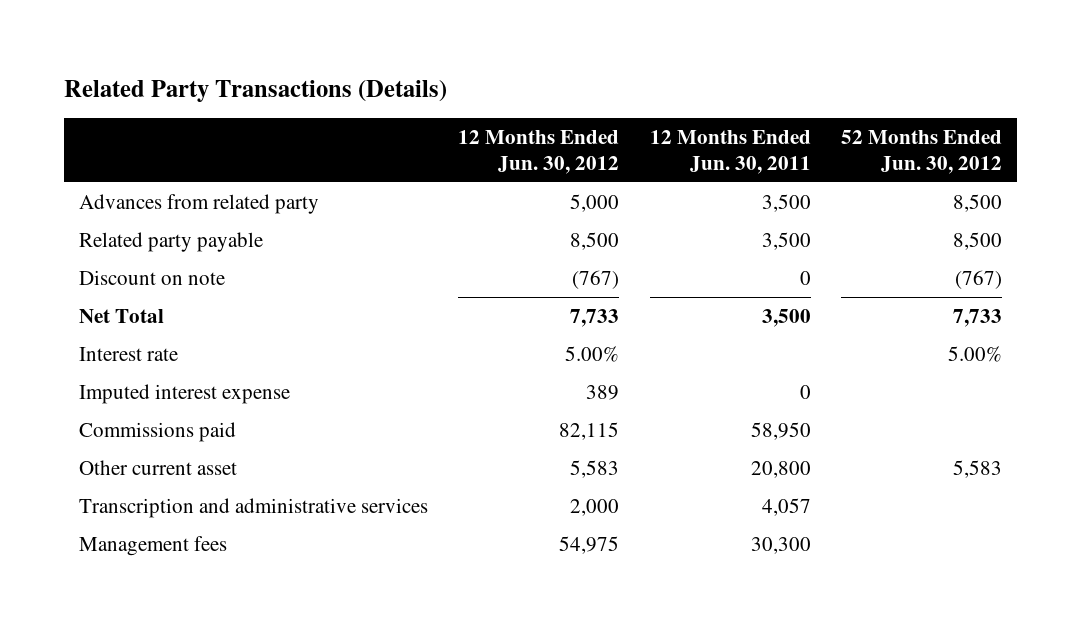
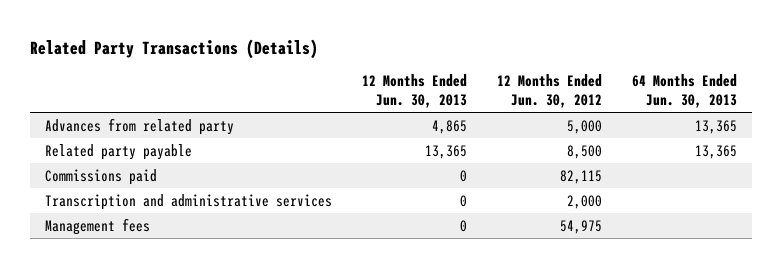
- | 12 Months Ended Jun. 30, 2012 | 12 Months Ended Jun. 30, 2011 | 52 Months Ended Jun. 30, 2012
+ | 12 Months Ended Jun. 30, 2013 | 12 Months Ended Jun. 30, 2012 | 64 Months Ended Jun. 30, 2013
- Discount on note | (767) | 0 | (767)
- Net Total | 7,733 | 3,500 | 7,733
- Interest rate | 5.00% | | 5.00%
- Imputed interest expense | 389 | 0 |
- Other current asset | 5,583 | 20,800 | 5,583

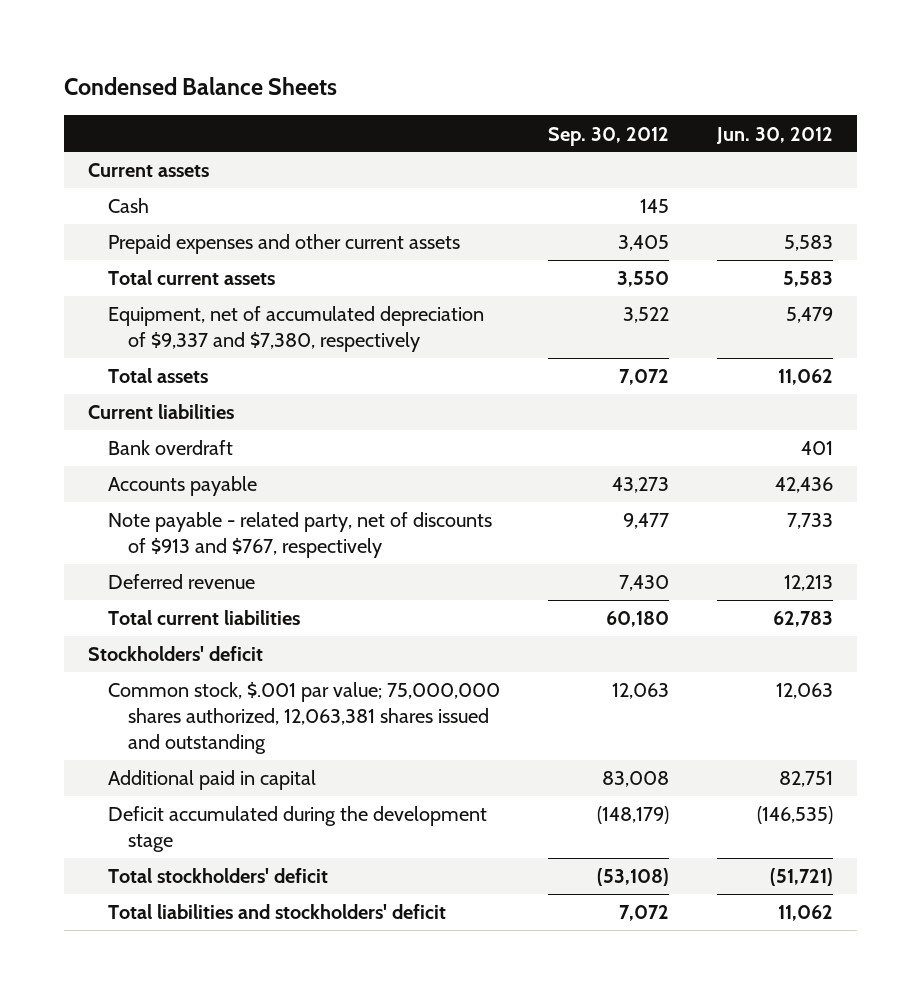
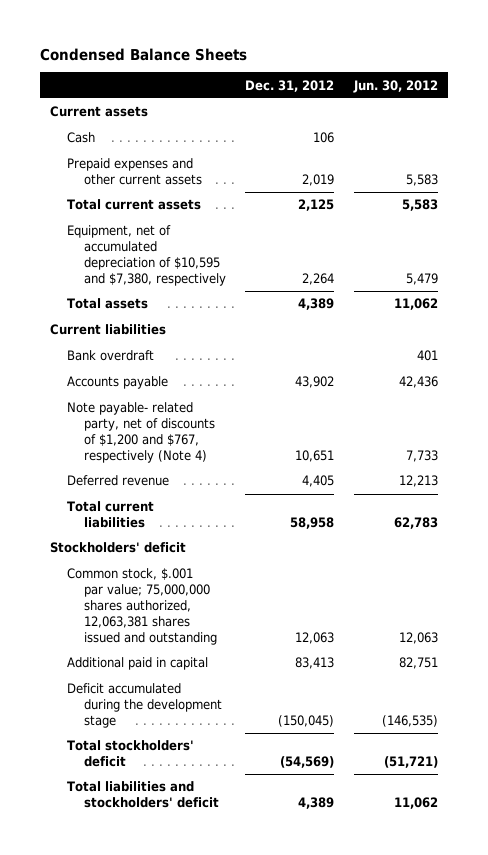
- | Sep. 30, 2012 | Jun. 30, 2012
+ | Dec. 31, 2012 | Jun. 30, 2012
- Equipment, net of accumulated depreciation of $9,337 and $7,380, respectively | 3,522 | 5,479
+ Equipment, net of accumulated depreciation of $10,595 and $7,380, respectively | 2,264 | 5,479
- Note payable - related party, net of discounts of $913 and $767, respectively | 9,477 | 7,733
+ Note payable- related party, net of discounts of $1,200 and $767, respectively (Note 4) | 10,651 | 7,733

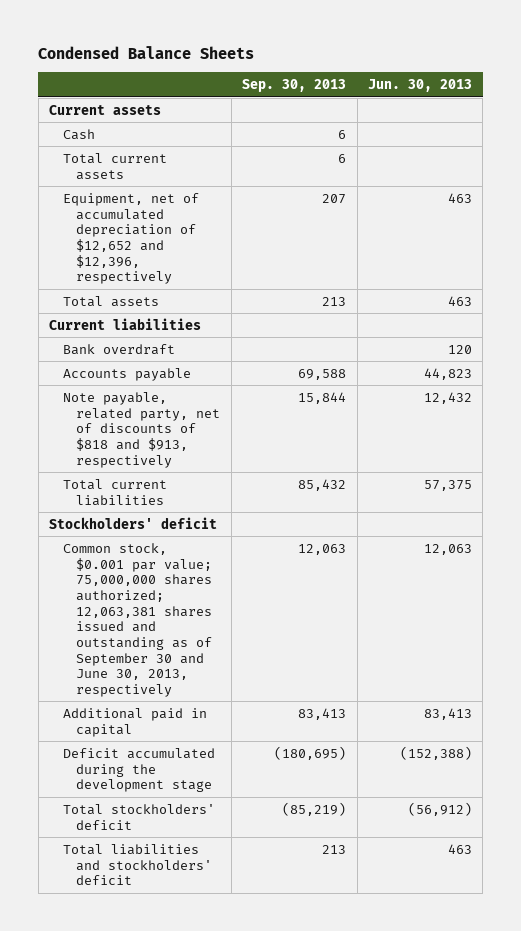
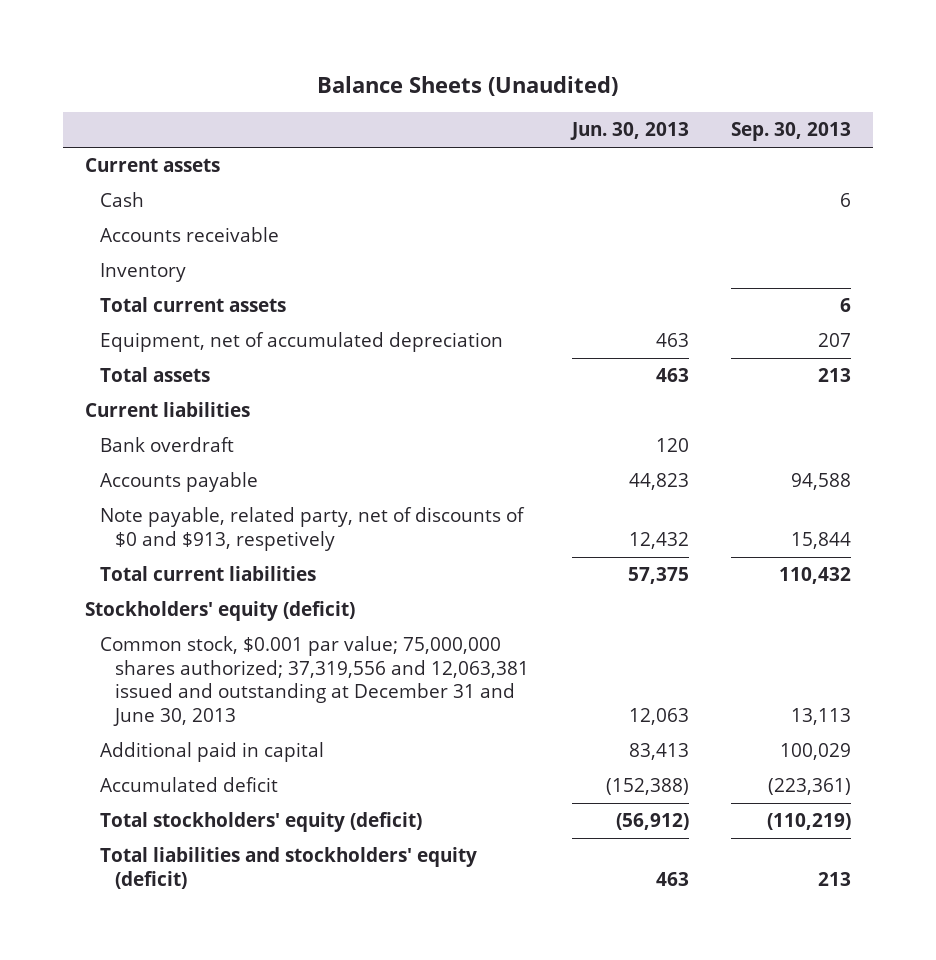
- Condensed Balance Sheets
+ Balance Sheets (Unaudited)
- | Sep. 30, 2013 | Jun. 30, 2013
+ | Jun. 30, 2013 | Sep. 30, 2013
+ Accounts receivable
+ Inventory
- Equipment, net of accumulated depreciation of $12,652 and $12,396, respectively | 207 | 463
+ Equipment, net of accumulated depreciation | 463 | 207
- Accounts payable | 69,588 | 44,823
- Note payable, related party, net of discounts of $818 and $913, respectively | 15,844 | 12,432
- Total current liabilities | 85,432 | 57,375
- Stockholders' deficit
- Common stock, $0.001 par value; 75,000,000 shares authorized; 12,063,381 shares issued and outstanding as of September 30 and June 30, 2013, respectively | 12,063 | 12,063
- Additional paid in capital | 83,413 | 83,413
- Deficit accumulated during the development stage | (180,695) | (152,388)
- Total stockholders' deficit | (85,219) | (56,912)
- Total liabilities and stockholders' deficit | 213 | 463
+ Accounts payable | 44,823 | 94,588
+ Note payable, related party, net of discounts of $0 and $913, respetively | 12,432 | 15,844
+ Total current liabilities | 57,375 | 110,432
+ Stockholders' equity (deficit)
+ Common stock, $0.001 par value; 75,000,000 shares authorized; 37,319,556 and 12,063,381 issued and outstanding at December 31 and June 30, 2013 | 12,063 | 13,113
+ Additional paid in capital | 83,413 | 100,029
+ Accumulated deficit | (152,388) | (223,361)
+ Total stockholders' equity (deficit) | (56,912) | (110,219)
+ Total liabilities and stockholders' equity (deficit) | 463 | 213

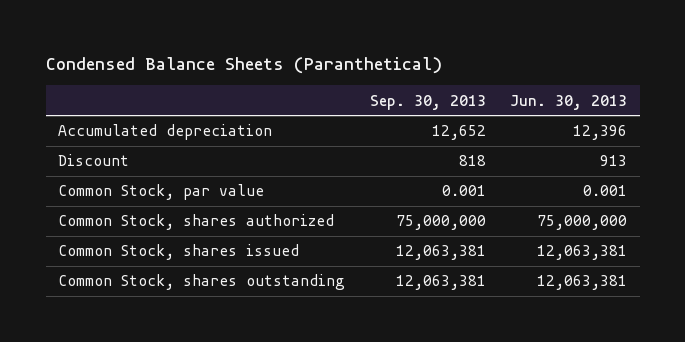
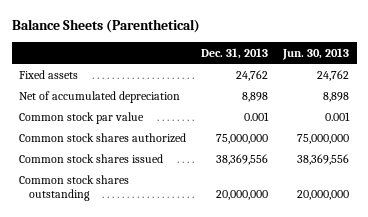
- Condensed Balance Sheets (Paranthetical)
+ Balance Sheets (Parenthetical)
- | Sep. 30, 2013 | Jun. 30, 2013
+ | Dec. 31, 2013 | Jun. 30, 2013
- Accumulated depreciation | 12,652 | 12,396
- Discount | 818 | 913
- Common Stock, par value | 0.001 | 0.001
- Common Stock, shares authorized | 75,000,000 | 75,000,000
- Common Stock, shares issued | 12,063,381 | 12,063,381
- Common Stock, shares outstanding | 12,063,381 | 12,063,381
+ Fixed assets | 24,762 | 24,762
+ Net of accumulated depreciation | 8,898 | 8,898
+ Common stock par value | 0.001 | 0.001
+ Common stock shares authorized | 75,000,000 | 75,000,000
+ Common stock shares issued | 38,369,556 | 38,369,556
+ Common stock shares outstanding | 20,000,000 | 20,000,000

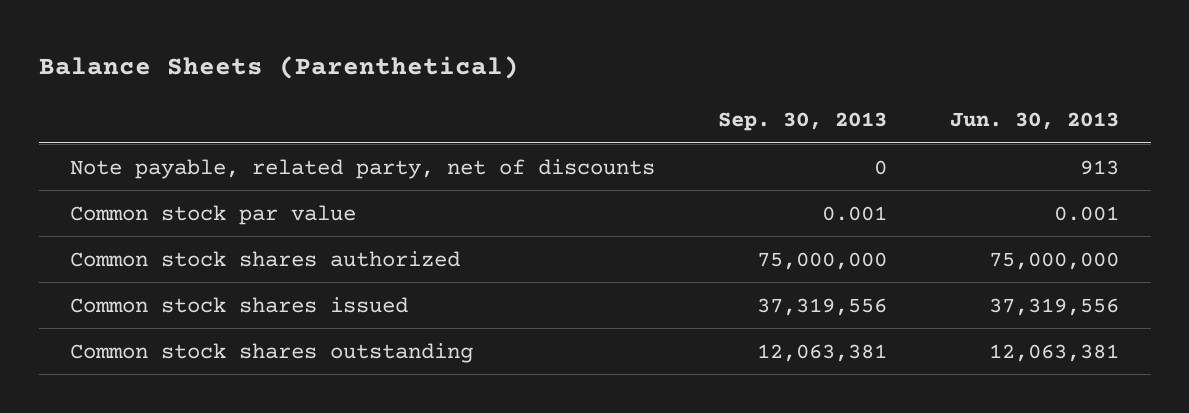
- | Dec. 31, 2013 | Jun. 30, 2013
+ | Sep. 30, 2013 | Jun. 30, 2013
- Fixed assets | 24,762 | 24,762
- Net of accumulated depreciation | 8,898 | 8,898
+ Note payable, related party, net of discounts | 0 | 913
- Common stock shares issued | 38,369,556 | 38,369,556
- Common stock shares outstanding | 20,000,000 | 20,000,000
+ Common stock shares issued | 37,319,556 | 37,319,556
+ Common stock shares outstanding | 12,063,381 | 12,063,381

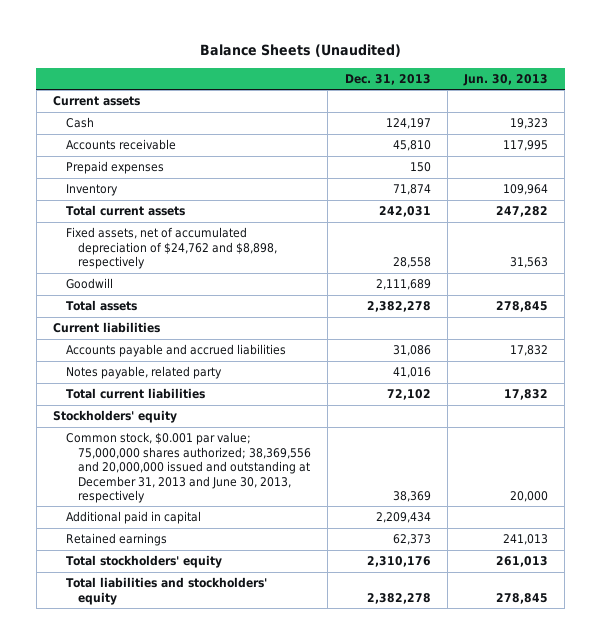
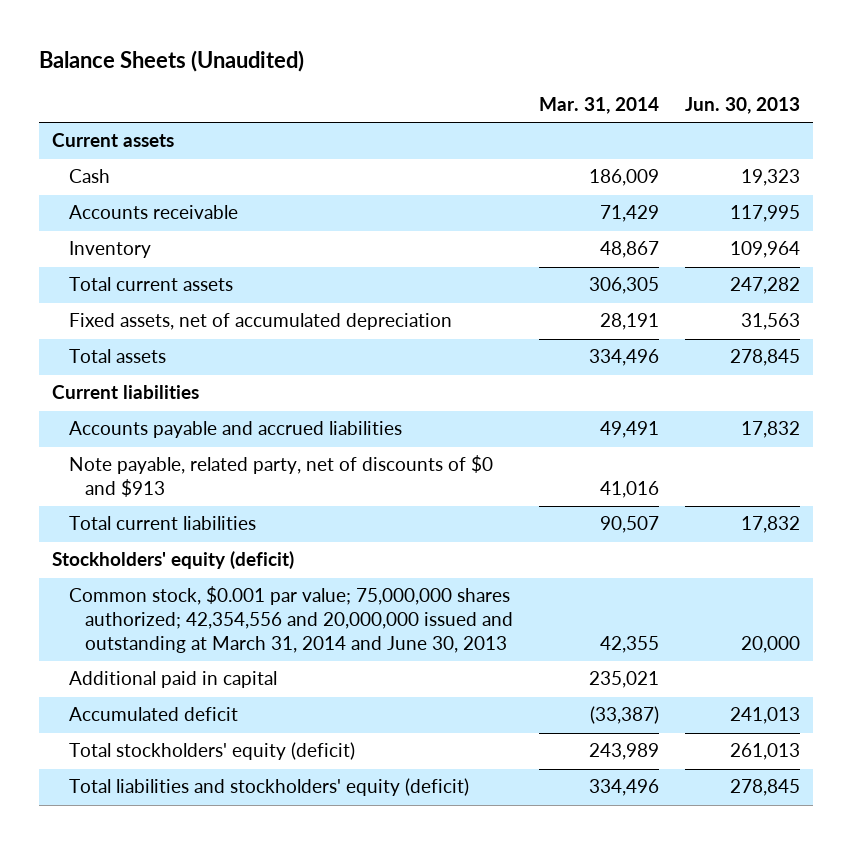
- | Dec. 31, 2013 | Jun. 30, 2013
+ | Mar. 31, 2014 | Jun. 30, 2013
- Prepaid expenses | 150 |
- Fixed assets, net of accumulated depreciation of $24,762 and $8,898, respectively | 28,558 | 31,563
- Goodwill | 2,111,689 |
+ Fixed assets, net of accumulated depreciation | 28,191 | 31,563
- Notes payable, related party | 41,016 |
+ Note payable, related party, net of discounts of $0 and $913 | 41,016 |
- Stockholders' equity
- Common stock, $0.001 par value; 75,000,000 shares authorized; 38,369,556 and 20,000,000 issued and outstanding at December 31, 2013 and June 30, 2013, respectively | 38,369 | 20,000
+ Stockholders' equity (deficit)
+ Common stock, $0.001 par value; 75,000,000 shares authorized; 42,354,556 and 20,000,000 issued and outstanding at March 31, 2014 and June 30, 2013 | 42,355 | 20,000
- Retained earnings | 62,373 | 241,013
- Total stockholders' equity | 2,310,176 | 261,013
- Total liabilities and stockholders' equity | 2,382,278 | 278,845
+ Accumulated deficit | (33,387) | 241,013
+ Total stockholders' equity (deficit) | 243,989 | 261,013
+ Total liabilities and stockholders' equity (deficit) | 334,496 | 278,845

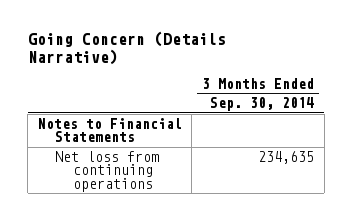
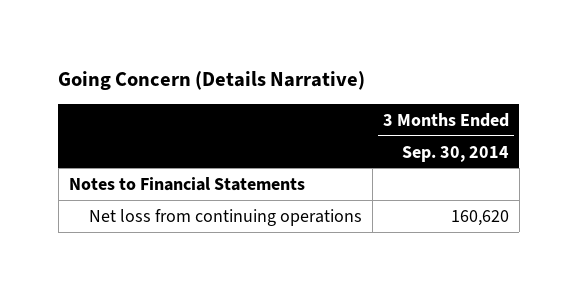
- Net loss from continuing operations | 234,635
+ Net loss from continuing operations | 160,620

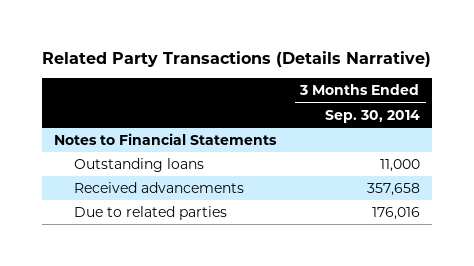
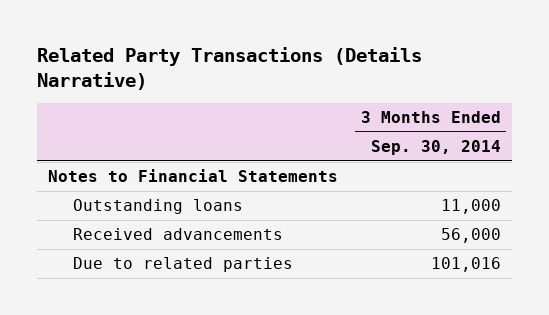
- Received advancements | 357,658
- Due to related parties | 176,016
+ Received advancements | 56,000
+ Due to related parties | 101,016

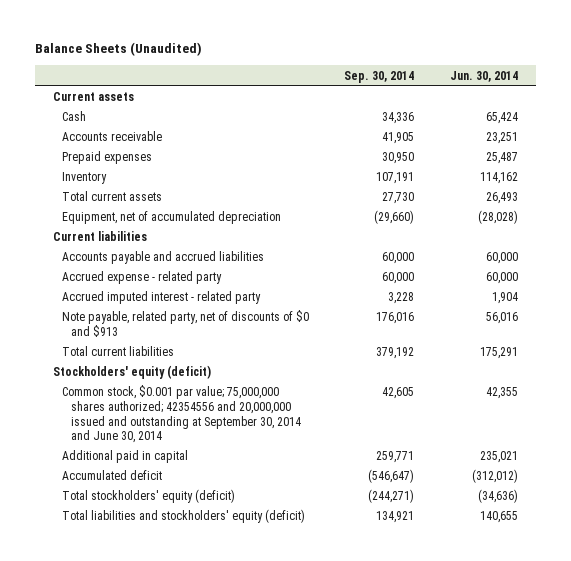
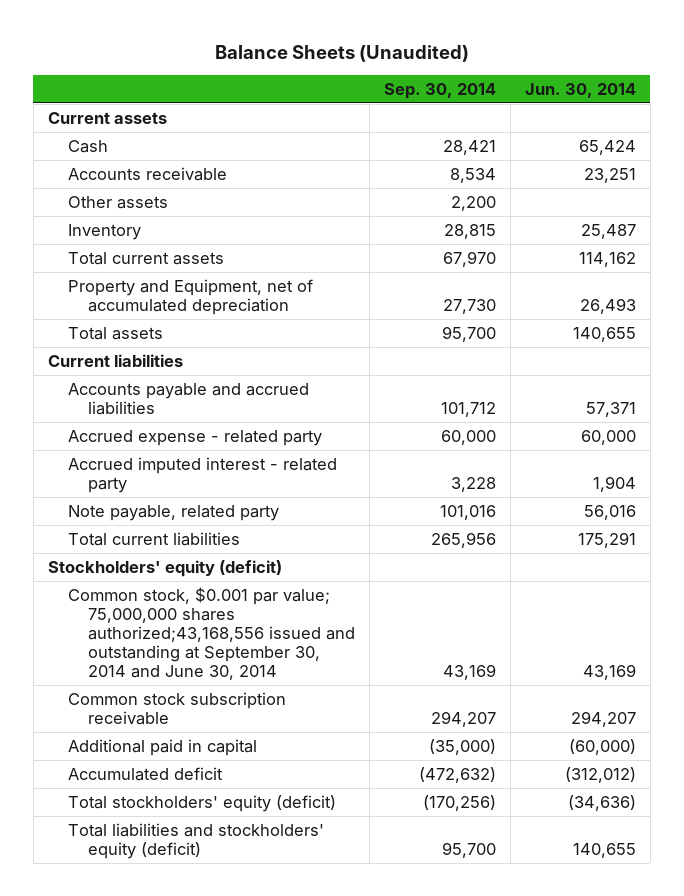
- Cash | 34,336 | 65,424
- Accounts receivable | 41,905 | 23,251
- Prepaid expenses | 30,950 | 25,487
- Inventory | 107,191 | 114,162
- Total current assets | 27,730 | 26,493
- Equipment, net of accumulated depreciation | (29,660) | (28,028)
+ Cash | 28,421 | 65,424
+ Accounts receivable | 8,534 | 23,251
+ Other assets | 2,200 |
+ Inventory | 28,815 | 25,487
+ Total current assets | 67,970 | 114,162
+ Property and Equipment, net of accumulated depreciation | 27,730 | 26,493
+ Total assets | 95,700 | 140,655
- Accounts payable and accrued liabilities | 60,000 | 60,000
+ Accounts payable and accrued liabilities | 101,712 | 57,371
- Note payable, related party, net of discounts of $0 and $913 | 176,016 | 56,016
- Total current liabilities | 379,192 | 175,291
+ Note payable, related party | 101,016 | 56,016
+ Total current liabilities | 265,956 | 175,291
- Common stock, $0.001 par value; 75,000,000 shares authorized; 42354556 and 20,000,000 issued and outstanding at September 30, 2014 and June 30, 2014 | 42,605 | 42,355
- Additional paid in capital | 259,771 | 235,021
- Accumulated deficit | (546,647) | (312,012)
- Total stockholders' equity (deficit) | (244,271) | (34,636)
- Total liabilities and stockholders' equity (deficit) | 134,921 | 140,655
+ Common stock, $0.001 par value; 75,000,000 shares authorized;43,168,556 issued and outstanding at September 30, 2014 and June 30, 2014 | 43,169 | 43,169
+ Common stock subscription receivable | 294,207 | 294,207
+ Additional paid in capital | (35,000) | (60,000)
+ Accumulated deficit | (472,632) | (312,012)
+ Total stockholders' equity (deficit) | (170,256) | (34,636)
+ Total liabilities and stockholders' equity (deficit) | 95,700 | 140,655

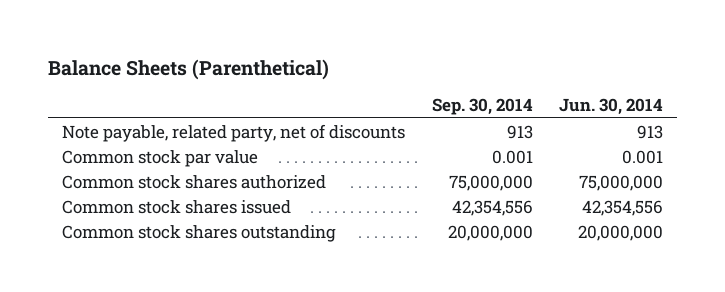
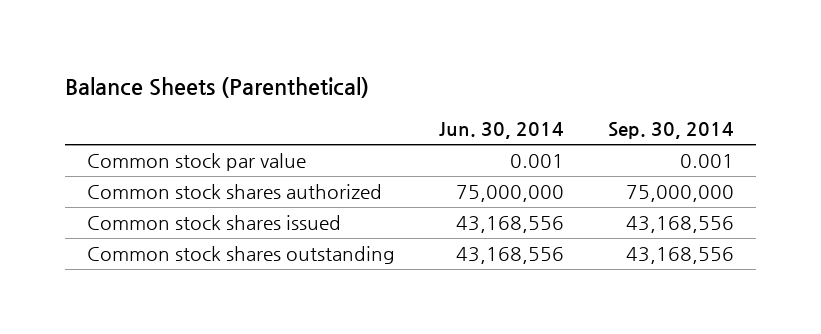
- | Sep. 30, 2014 | Jun. 30, 2014
+ | Jun. 30, 2014 | Sep. 30, 2014
- Note payable, related party, net of discounts | 913 | 913
- Common stock shares issued | 42,354,556 | 42,354,556
- Common stock shares outstanding | 20,000,000 | 20,000,000
+ Common stock shares issued | 43,168,556 | 43,168,556
+ Common stock shares outstanding | 43,168,556 | 43,168,556

